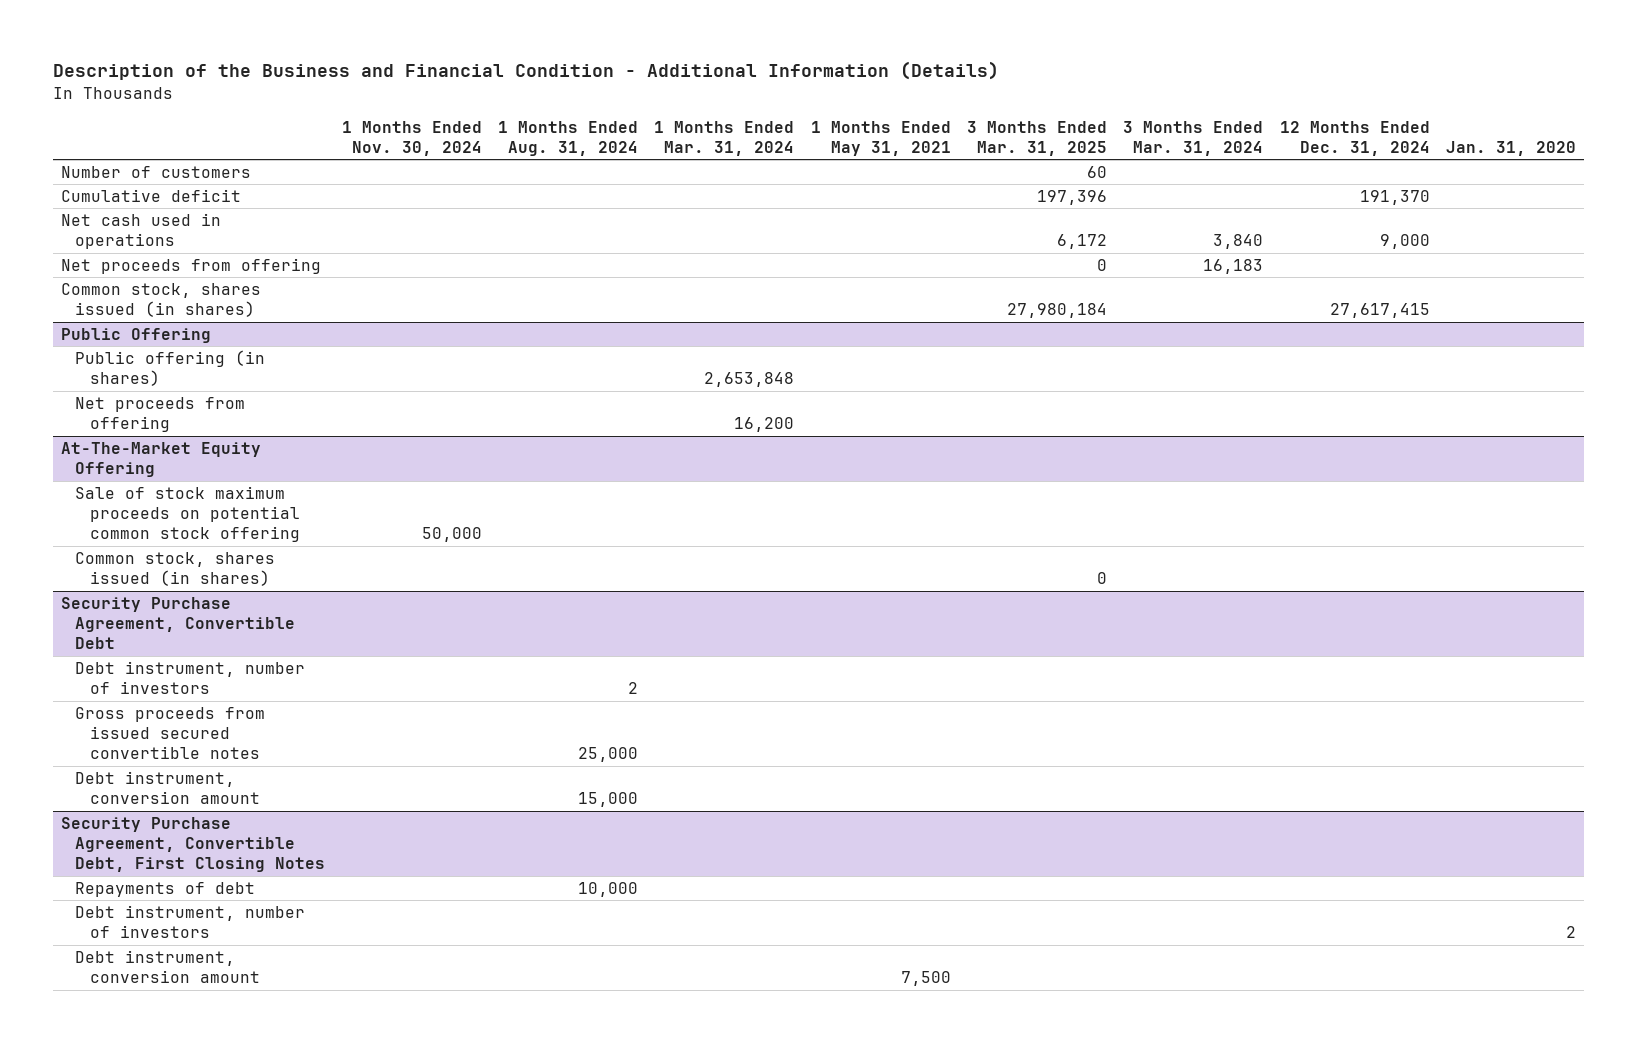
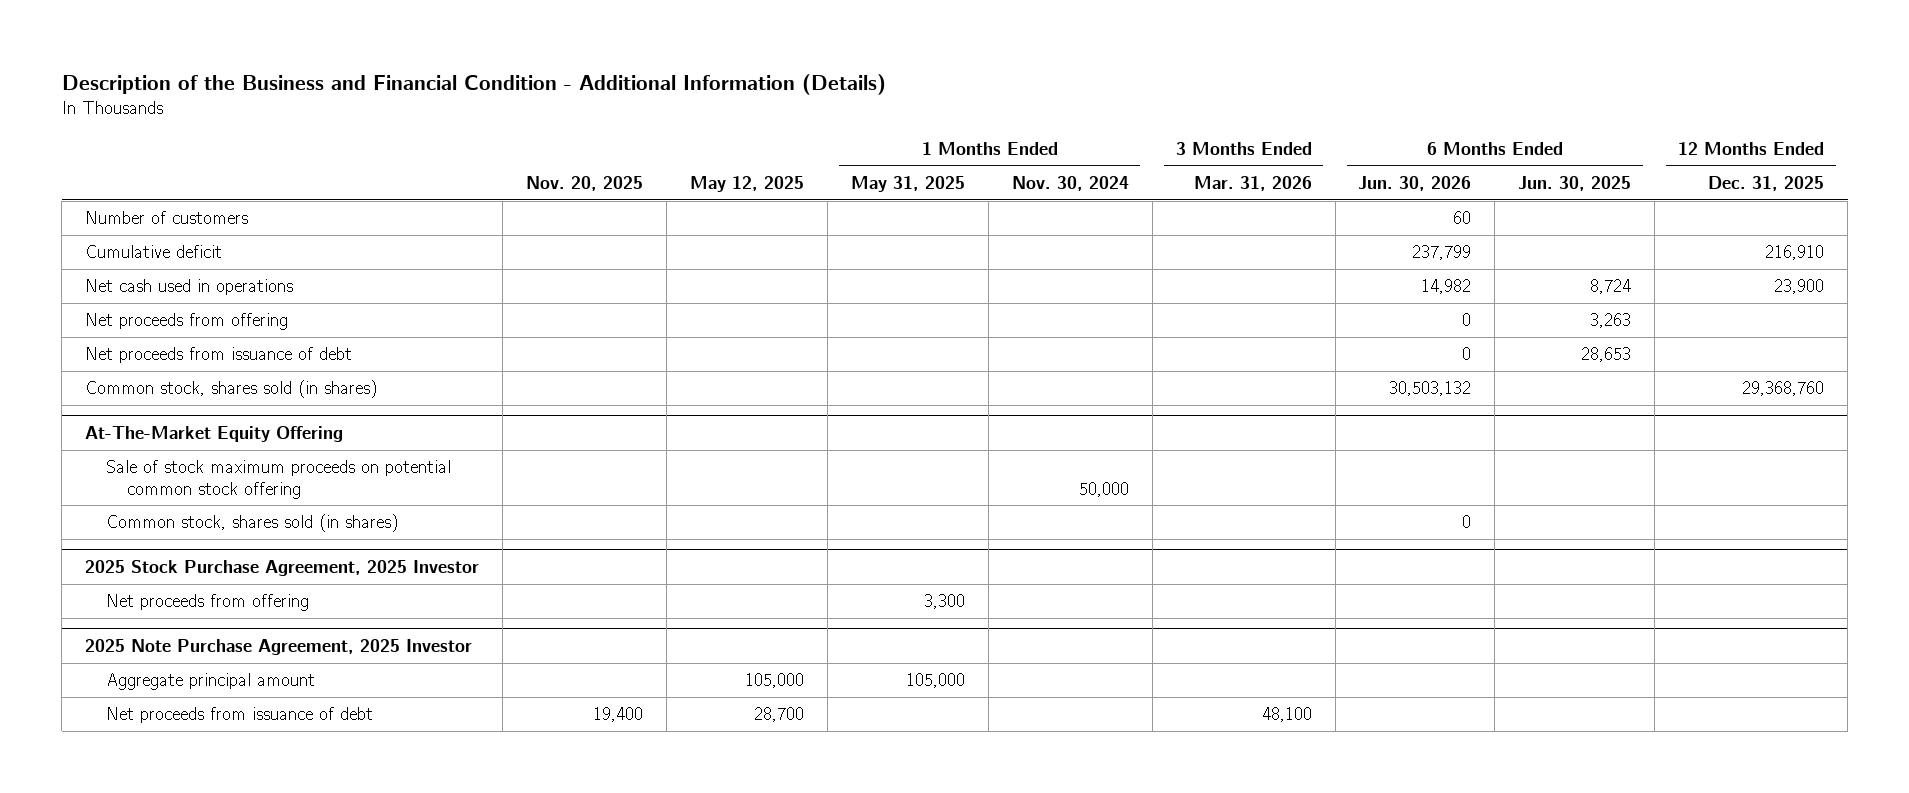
- | 1 Months Ended Nov. 30, 2024 | 1 Months Ended Aug. 31, 2024 | 1 Months Ended Mar. 31, 2024 | 1 Months Ended May 31, 2021 | 3 Months Ended Mar. 31, 2025 | 3 Months Ended Mar. 31, 2024 | 12 Months Ended Dec. 31, 2024 | Jan. 31, 2020
+ | Nov. 20, 2025 | May 12, 2025 | 1 Months Ended May 31, 2025 | 1 Months Ended Nov. 30, 2024 | 3 Months Ended Mar. 31, 2026 | 6 Months Ended Jun. 30, 2026 | 6 Months Ended Jun. 30, 2025 | 12 Months Ended Dec. 31, 2025
- Common stock, shares issued (in shares) | | | | | 27,980,184 | | 27,617,415 |
- Public Offering
- Public offering (in shares) | | | 2,653,848 | | | | |
- Net proceeds from offering | | | 16,200 | | | | |
+ Net proceeds from issuance of debt | | | | | | 0 | 28,653 |
+ Common stock, shares sold (in shares) | | | | | | 30,503,132 | | 29,368,760
@ At-The-Market Equity Offering
- Common stock, shares issued (in shares) | | | | | 0 | | |
- Security Purchase Agreement, Convertible Debt
- Debt instrument, number of investors | | 2 | | | | | |
- Gross proceeds from issued secured convertible notes | | 25,000 | | | | | |
- Debt instrument, conversion amount | | 15,000 | | | | | |
- Security Purchase Agreement, Convertible Debt, First Closing Notes
- Repayments of debt | | 10,000 | | | | | |
- Debt instrument, number of investors | | | | | | | | 2
- Debt instrument, conversion amount | | | | 7,500 | | | |
@ At-The-Market Equity Offering
+ Common stock, shares sold (in shares) | | | | | | 0 | |
+ 2025 Stock Purchase Agreement, 2025 Investor
+ Net proceeds from offering | | | 3,300 | | | | |
+ 2025 Note Purchase Agreement, 2025 Investor
+ Aggregate principal amount | | 105,000 | 105,000 | | | | |
+ Net proceeds from issuance of debt | 19,400 | 28,700 | | | 48,100 | | |

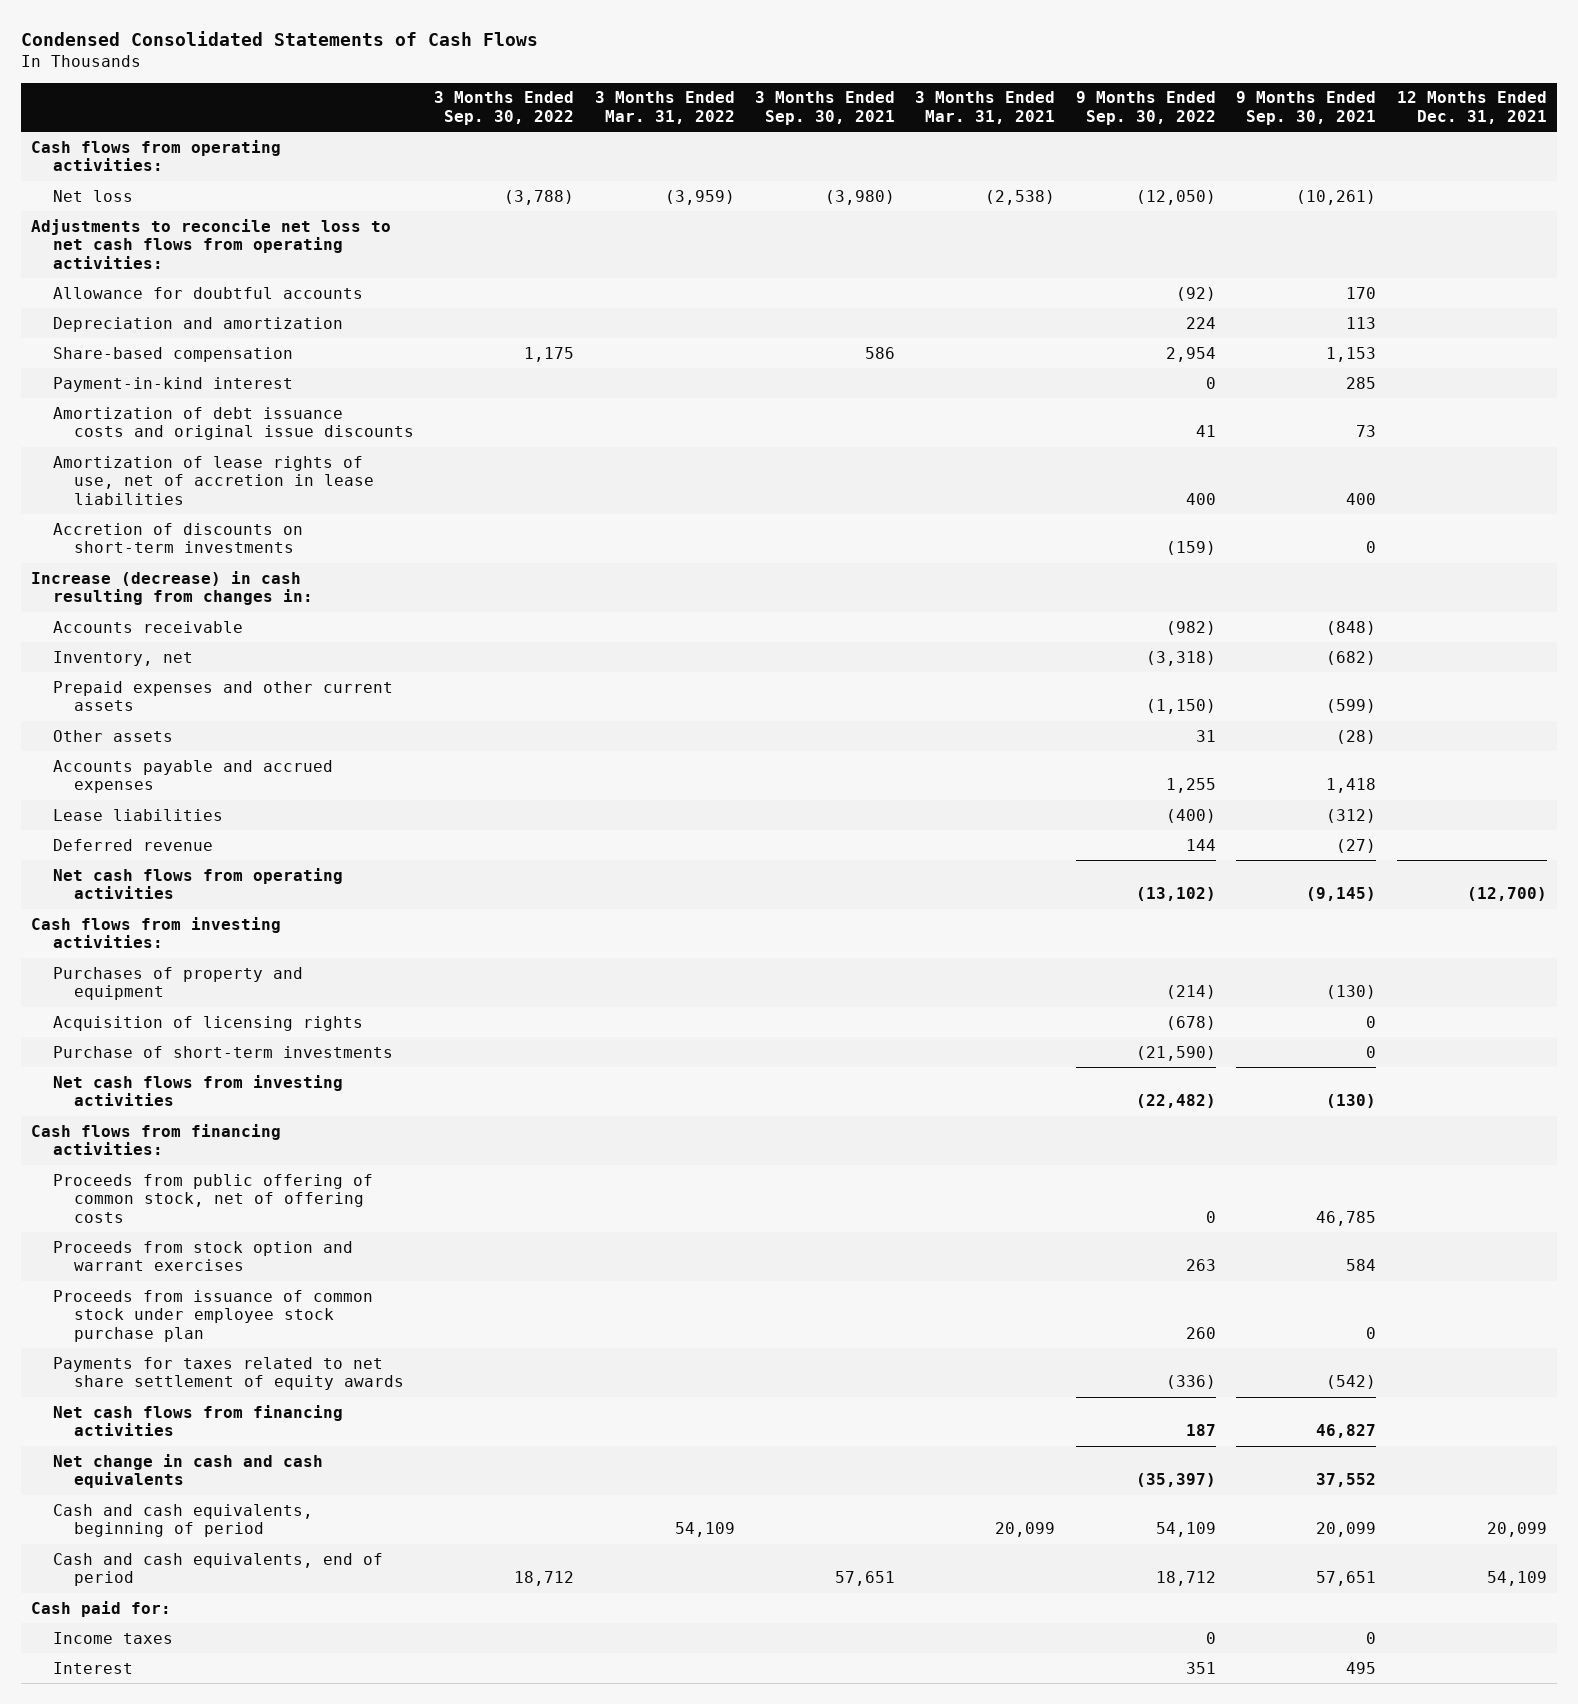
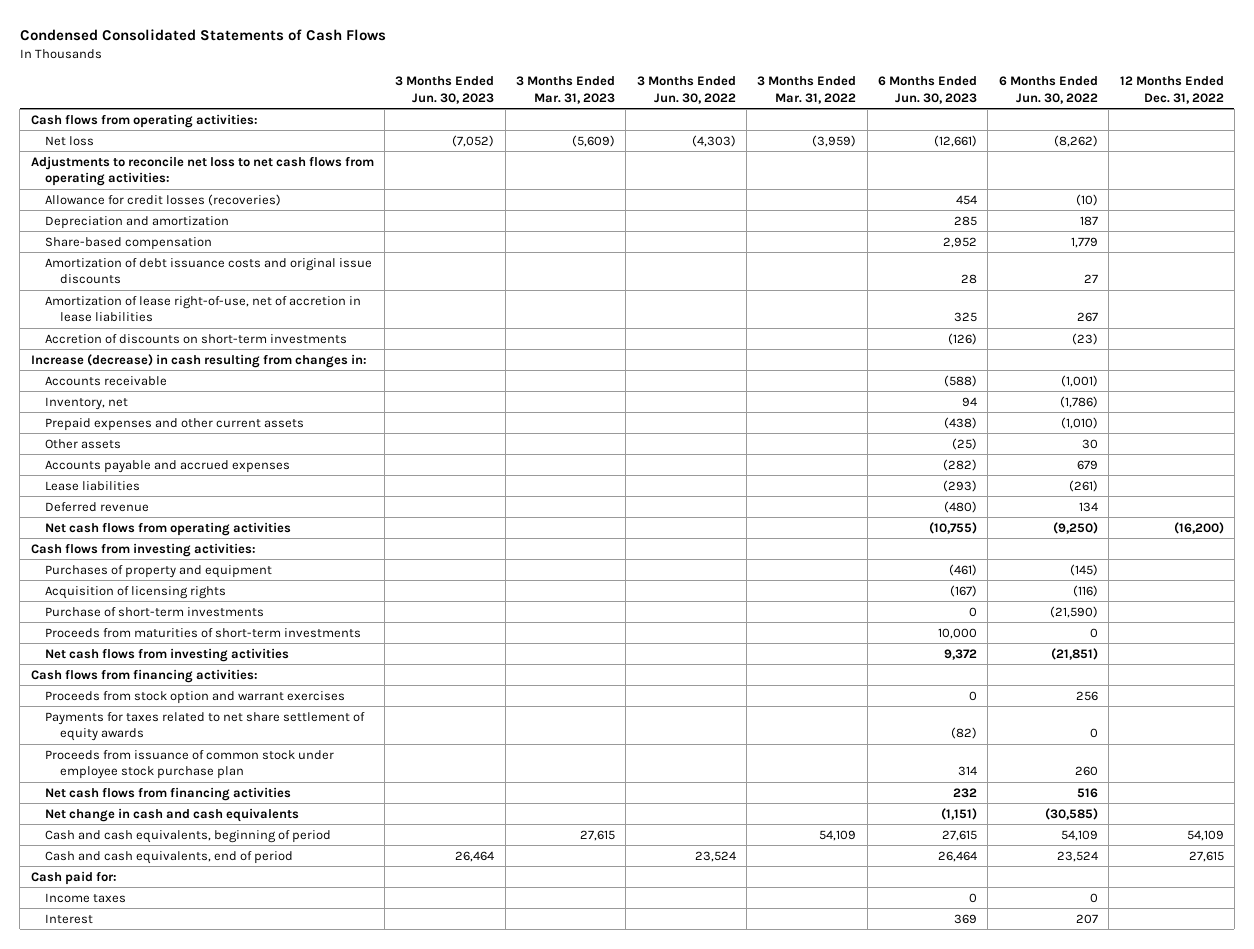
- | 3 Months Ended Sep. 30, 2022 | 3 Months Ended Mar. 31, 2022 | 3 Months Ended Sep. 30, 2021 | 3 Months Ended Mar. 31, 2021 | 9 Months Ended Sep. 30, 2022 | 9 Months Ended Sep. 30, 2021 | 12 Months Ended Dec. 31, 2021
+ | 3 Months Ended Jun. 30, 2023 | 3 Months Ended Mar. 31, 2023 | 3 Months Ended Jun. 30, 2022 | 3 Months Ended Mar. 31, 2022 | 6 Months Ended Jun. 30, 2023 | 6 Months Ended Jun. 30, 2022 | 12 Months Ended Dec. 31, 2022
- Allowance for doubtful accounts | | | | | (92) | 170 |
+ Allowance for credit losses (recoveries) | | | | | 454 | (10) |
- Payment-in-kind interest | | | | | 0 | 285 |
- Amortization of lease rights of use, net of accretion in lease liabilities | | | | | 400 | 400 |
+ Amortization of lease right-of-use, net of accretion in lease liabilities | | | | | 325 | 267 |
+ Proceeds from maturities of short-term investments | | | | | 10,000 | 0 |
- Proceeds from public offering of common stock, net of offering costs | | | | | 0 | 46,785 |
moved down: Proceeds from issuance of common stock under employee stock purchase plan | | | | | 314 | 260 |

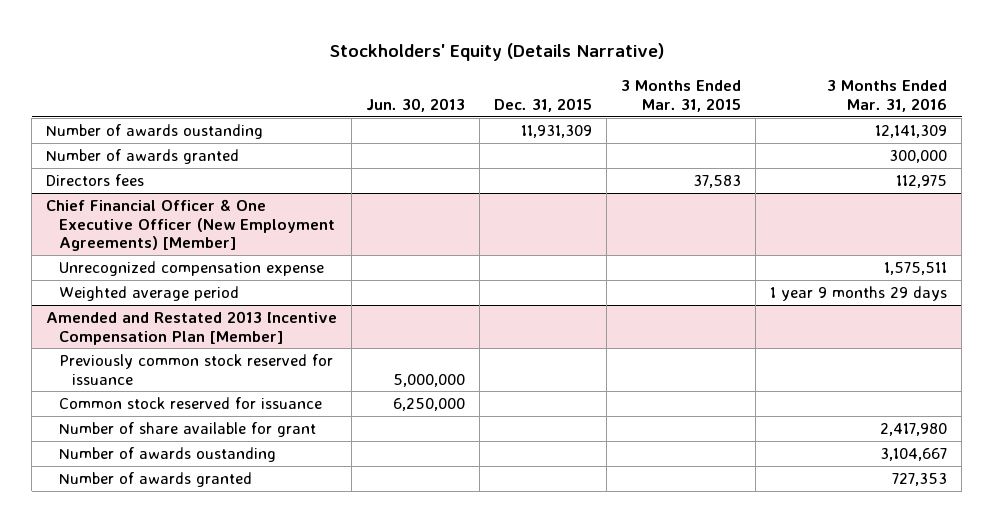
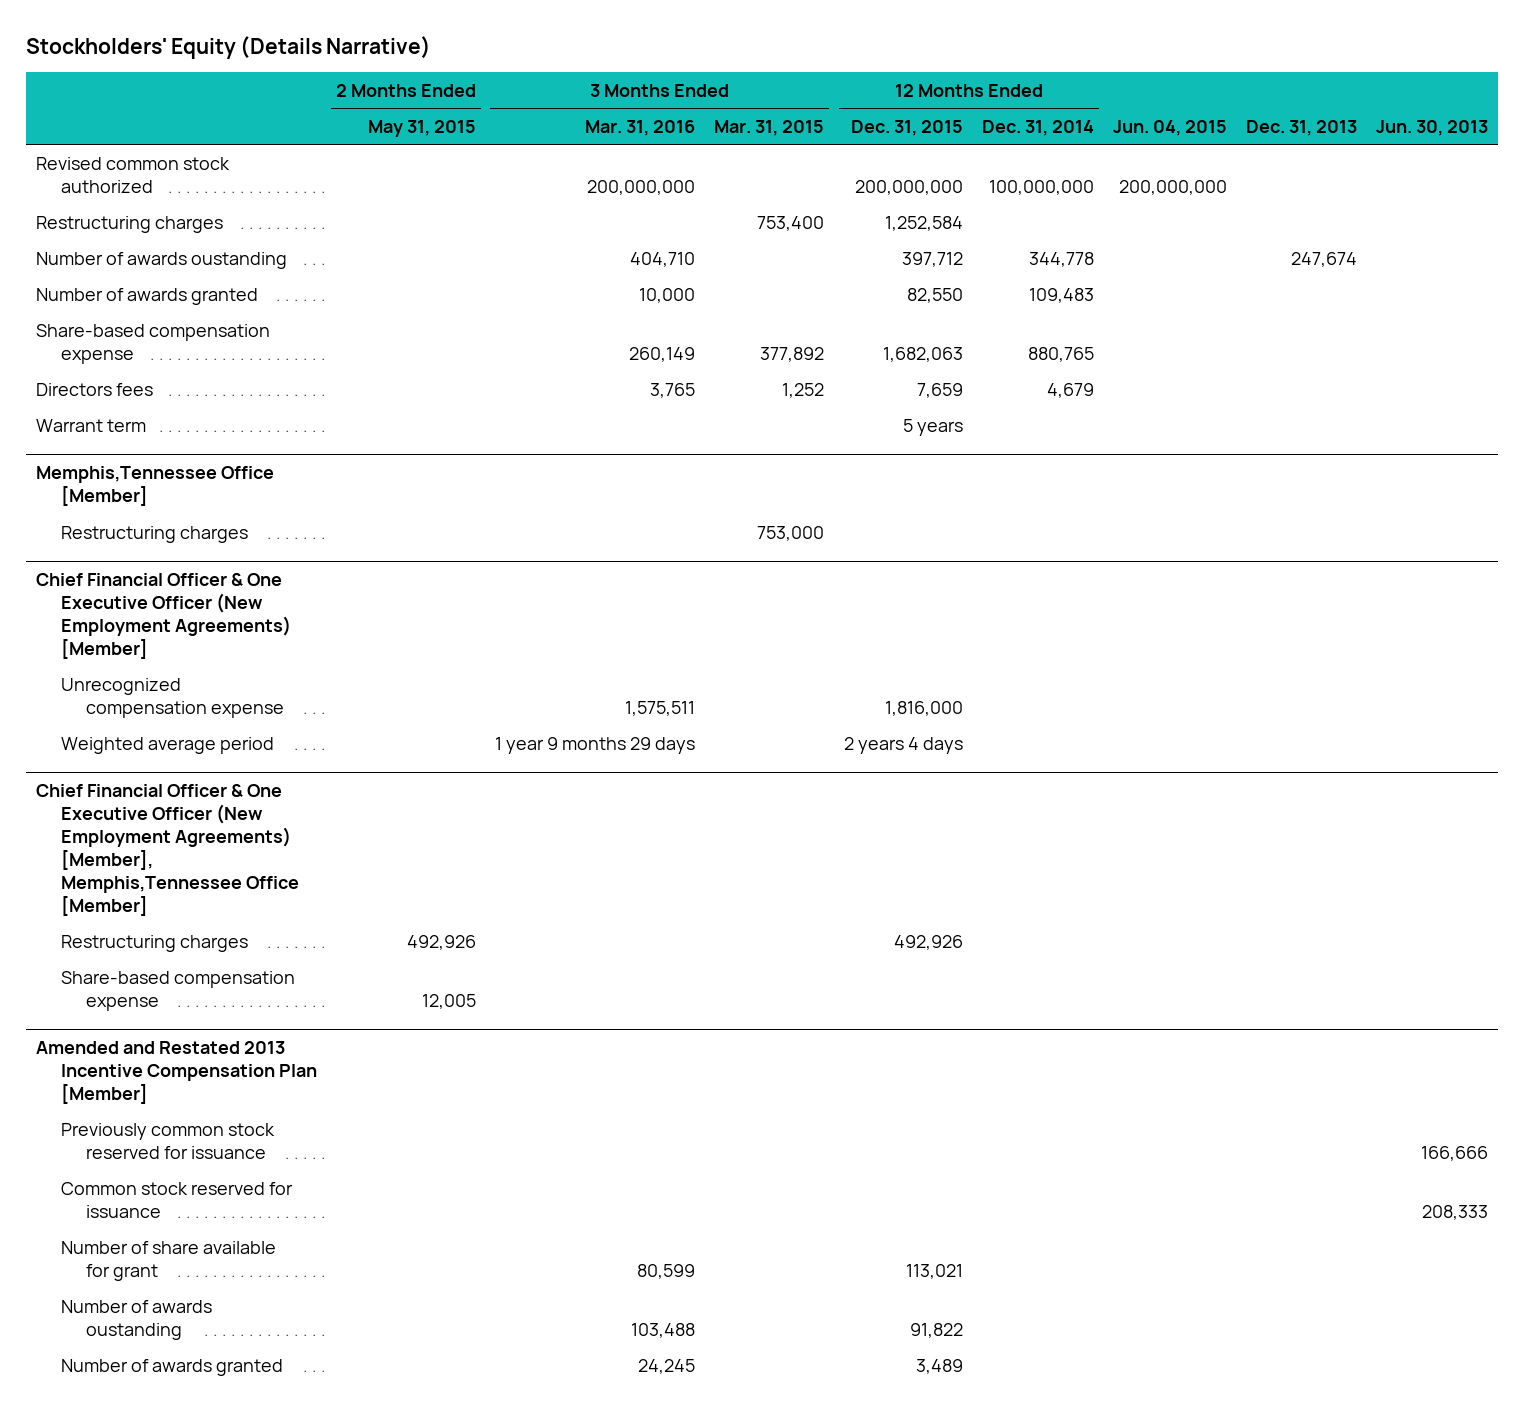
- | Jun. 30, 2013 | Dec. 31, 2015 | 3 Months Ended Mar. 31, 2015 | 3 Months Ended Mar. 31, 2016
+ | 2 Months Ended May 31, 2015 | 3 Months Ended Mar. 31, 2016 | 3 Months Ended Mar. 31, 2015 | 12 Months Ended Dec. 31, 2015 | 12 Months Ended Dec. 31, 2014 | Jun. 04, 2015 | Dec. 31, 2013 | Jun. 30, 2013
- Number of awards oustanding | | 11,931,309 | | 12,141,309
- Number of awards granted | | | | 300,000
- Directors fees | | | 37,583 | 112,975
+ Revised common stock authorized | | 200,000,000 | | 200,000,000 | 100,000,000 | 200,000,000 | |
+ Restructuring charges | | | 753,400 | 1,252,584 | | | |
+ Number of awards oustanding | | 404,710 | | 397,712 | 344,778 | | 247,674 |
+ Number of awards granted | | 10,000 | | 82,550 | 109,483 | | |
+ Share-based compensation expense | | 260,149 | 377,892 | 1,682,063 | 880,765 | | |
+ Directors fees | | 3,765 | 1,252 | 7,659 | 4,679 | | |
+ Warrant term | | | | 5 years | | | |
+ Memphis,Tennessee Office [Member]
+ Restructuring charges | | | 753,000 | | | | |
+ Chief Financial Officer & One Executive Officer (New Employment Agreements) [Member], Memphis,Tennessee Office [Member]
+ Restructuring charges | 492,926 | | | 492,926 | | | |
+ Share-based compensation expense | 12,005 | | | | | | |
@ Amended and Restated 2013 Incentive Compensation Plan [Member]
- Previously common stock reserved for issuance | 5,000,000 | | |
- Common stock reserved for issuance | 6,250,000 | | |
- Number of share available for grant | | | | 2,417,980
- Number of awards oustanding | | | | 3,104,667
- Number of awards granted | | | | 727,353
+ Previously common stock reserved for issuance | | | | | | | | 166,666
+ Common stock reserved for issuance | | | | | | | | 208,333
+ Number of share available for grant | | 80,599 | | 113,021 | | | |
+ Number of awards oustanding | | 103,488 | | 91,822 | | | |
+ Number of awards granted | | 24,245 | | 3,489 | | | |

